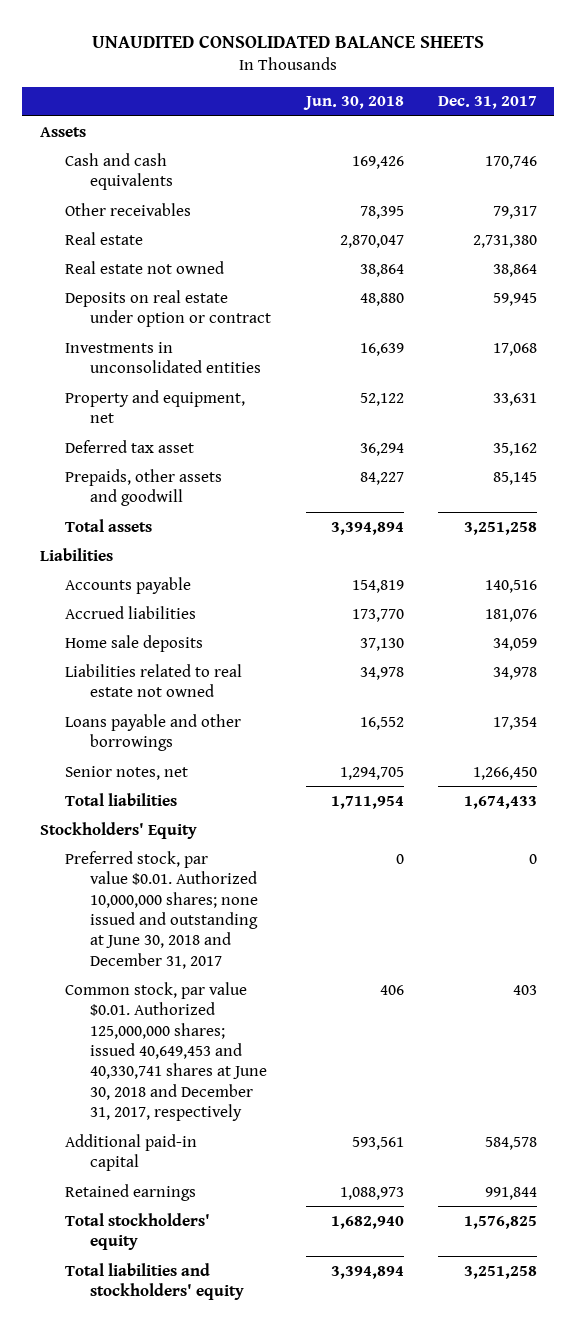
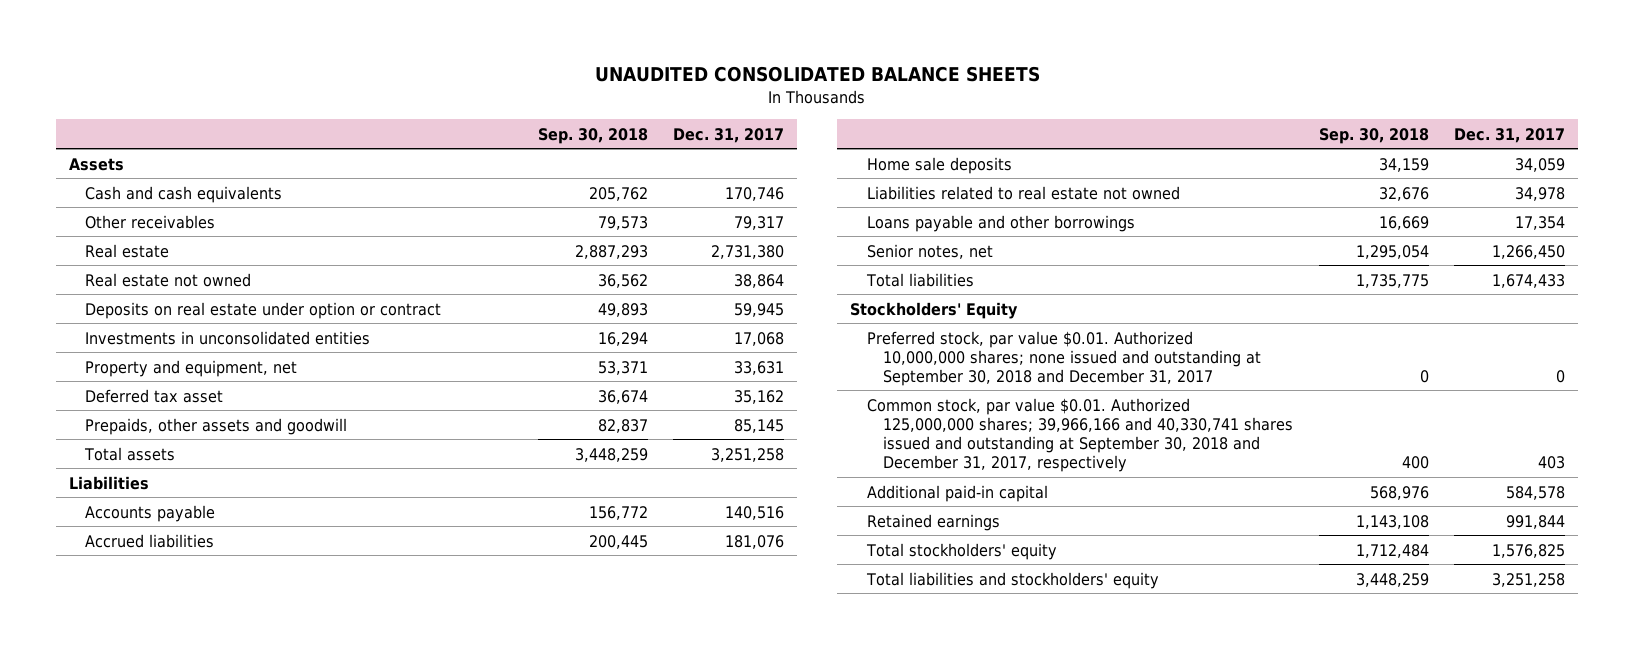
- | Jun. 30, 2018 | Dec. 31, 2017
+ | Sep. 30, 2018 | Dec. 31, 2017
- Preferred stock, par value $0.01. Authorized 10,000,000 shares; none issued and outstanding at June 30, 2018 and December 31, 2017 | 0 | 0
- Common stock, par value $0.01. Authorized 125,000,000 shares; issued 40,649,453 and 40,330,741 shares at June 30, 2018 and December 31, 2017, respectively | 406 | 403
+ Preferred stock, par value $0.01. Authorized 10,000,000 shares; none issued and outstanding at September 30, 2018 and December 31, 2017 | 0 | 0
+ Common stock, par value $0.01. Authorized 125,000,000 shares; 39,966,166 and 40,330,741 shares issued and outstanding at September 30, 2018 and December 31, 2017, respectively | 400 | 403

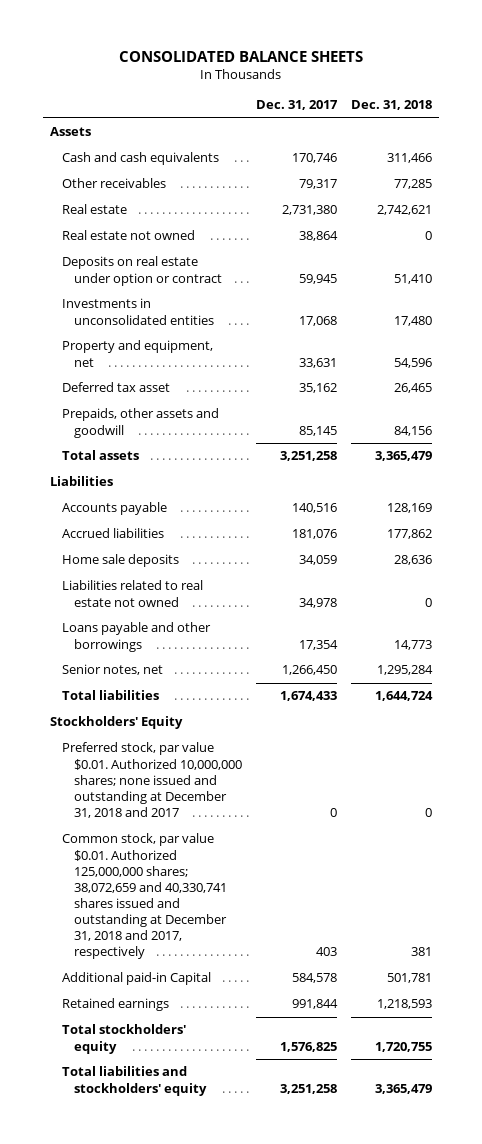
- UNAUDITED CONSOLIDATED BALANCE SHEETS
+ CONSOLIDATED BALANCE SHEETS
- | Sep. 30, 2018 | Dec. 31, 2017
+ | Dec. 31, 2017 | Dec. 31, 2018
- Preferred stock, par value $0.01. Authorized 10,000,000 shares; none issued and outstanding at September 30, 2018 and December 31, 2017 | 0 | 0
- Common stock, par value $0.01. Authorized 125,000,000 shares; 39,966,166 and 40,330,741 shares issued and outstanding at September 30, 2018 and December 31, 2017, respectively | 400 | 403
- Additional paid-in capital | 568,976 | 584,578
+ Preferred stock, par value $0.01. Authorized 10,000,000 shares; none issued and outstanding at December 31, 2018 and 2017 | 0 | 0
+ Common stock, par value $0.01. Authorized 125,000,000 shares; 38,072,659 and 40,330,741 shares issued and outstanding at December 31, 2018 and 2017, respectively | 403 | 381
+ Additional paid-in Capital | 584,578 | 501,781

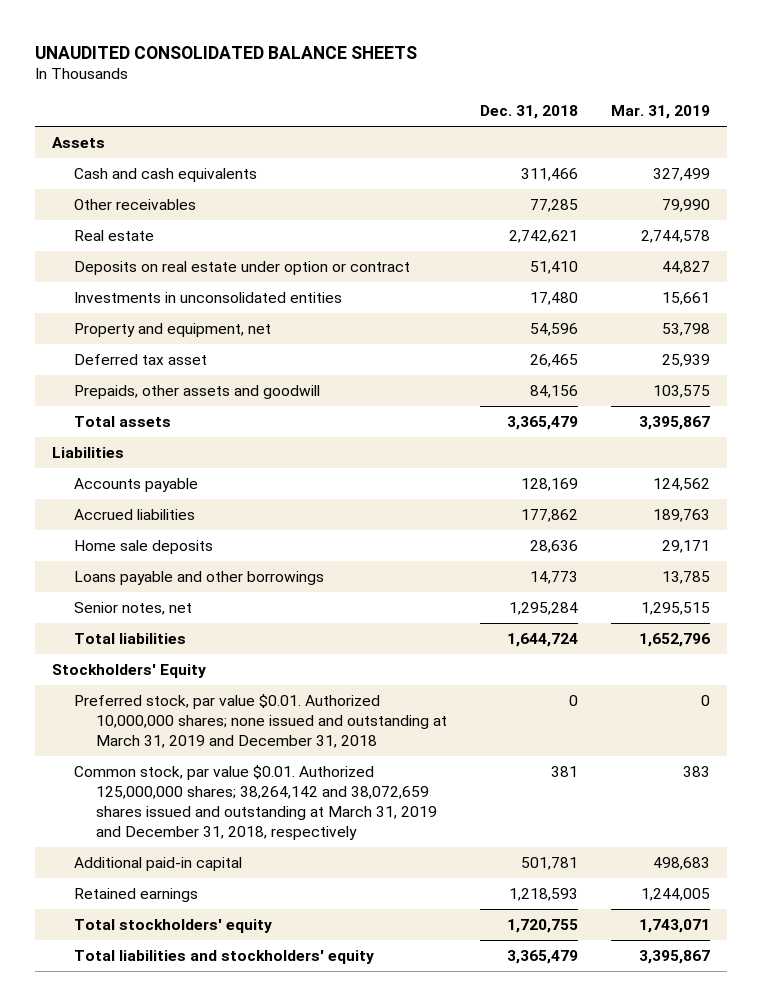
- CONSOLIDATED BALANCE SHEETS
+ UNAUDITED CONSOLIDATED BALANCE SHEETS
- | Dec. 31, 2017 | Dec. 31, 2018
+ | Dec. 31, 2018 | Mar. 31, 2019
- Real estate not owned | 38,864 | 0
- Liabilities related to real estate not owned | 34,978 | 0
- Preferred stock, par value $0.01. Authorized 10,000,000 shares; none issued and outstanding at December 31, 2018 and 2017 | 0 | 0
- Common stock, par value $0.01. Authorized 125,000,000 shares; 38,072,659 and 40,330,741 shares issued and outstanding at December 31, 2018 and 2017, respectively | 403 | 381
- Additional paid-in Capital | 584,578 | 501,781
+ Preferred stock, par value $0.01. Authorized 10,000,000 shares; none issued and outstanding at March 31, 2019 and December 31, 2018 | 0 | 0
+ Common stock, par value $0.01. Authorized 125,000,000 shares; 38,264,142 and 38,072,659 shares issued and outstanding at March 31, 2019 and December 31, 2018, respectively | 381 | 383
+ Additional paid-in capital | 501,781 | 498,683

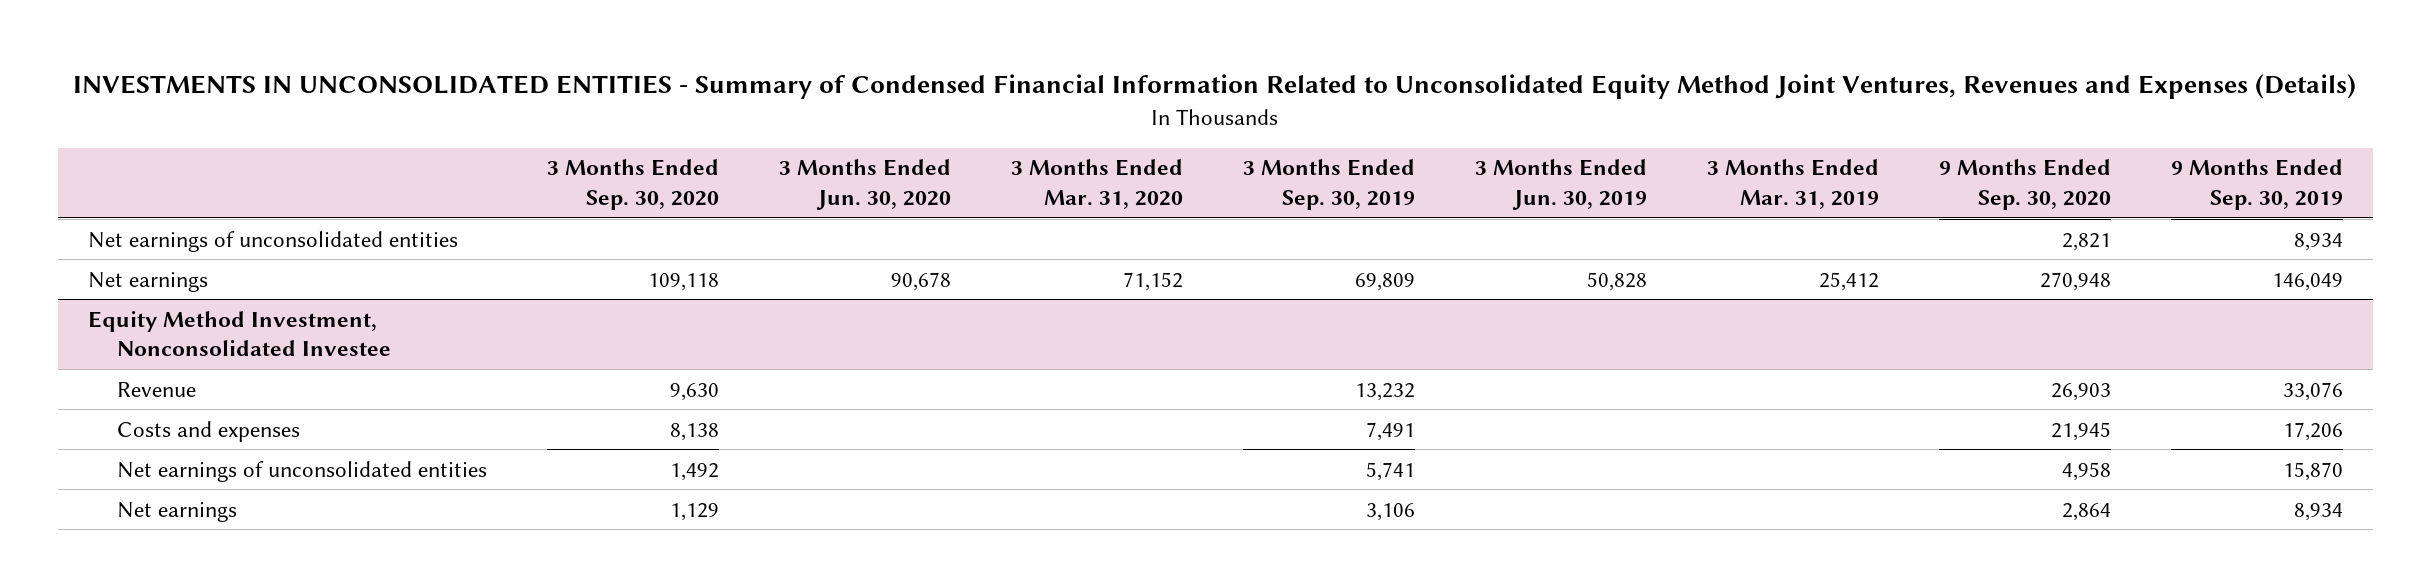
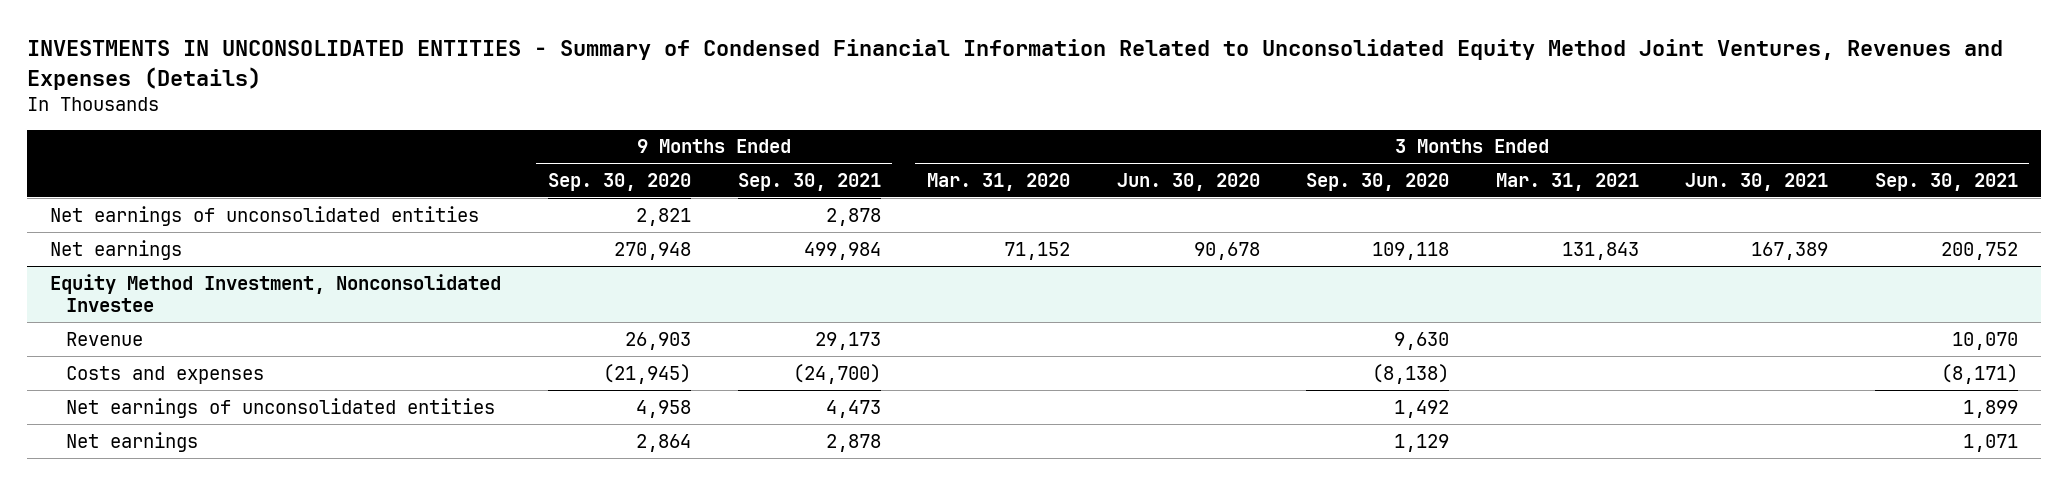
- | 3 Months Ended Sep. 30, 2020 | 3 Months Ended Jun. 30, 2020 | 3 Months Ended Mar. 31, 2020 | 3 Months Ended Sep. 30, 2019 | 3 Months Ended Jun. 30, 2019 | 3 Months Ended Mar. 31, 2019 | 9 Months Ended Sep. 30, 2020 | 9 Months Ended Sep. 30, 2019
+ | 9 Months Ended Sep. 30, 2020 | 9 Months Ended Sep. 30, 2021 | 3 Months Ended Mar. 31, 2020 | 3 Months Ended Jun. 30, 2020 | 3 Months Ended Sep. 30, 2020 | 3 Months Ended Mar. 31, 2021 | 3 Months Ended Jun. 30, 2021 | 3 Months Ended Sep. 30, 2021
@ Equity Method Investment, Nonconsolidated Investee
- Costs and expenses | 8,138 | | | 7,491 | | | 21,945 | 17,206
+ Costs and expenses | (21,945) | (24,700) | | | (8,138) | | | (8,171)

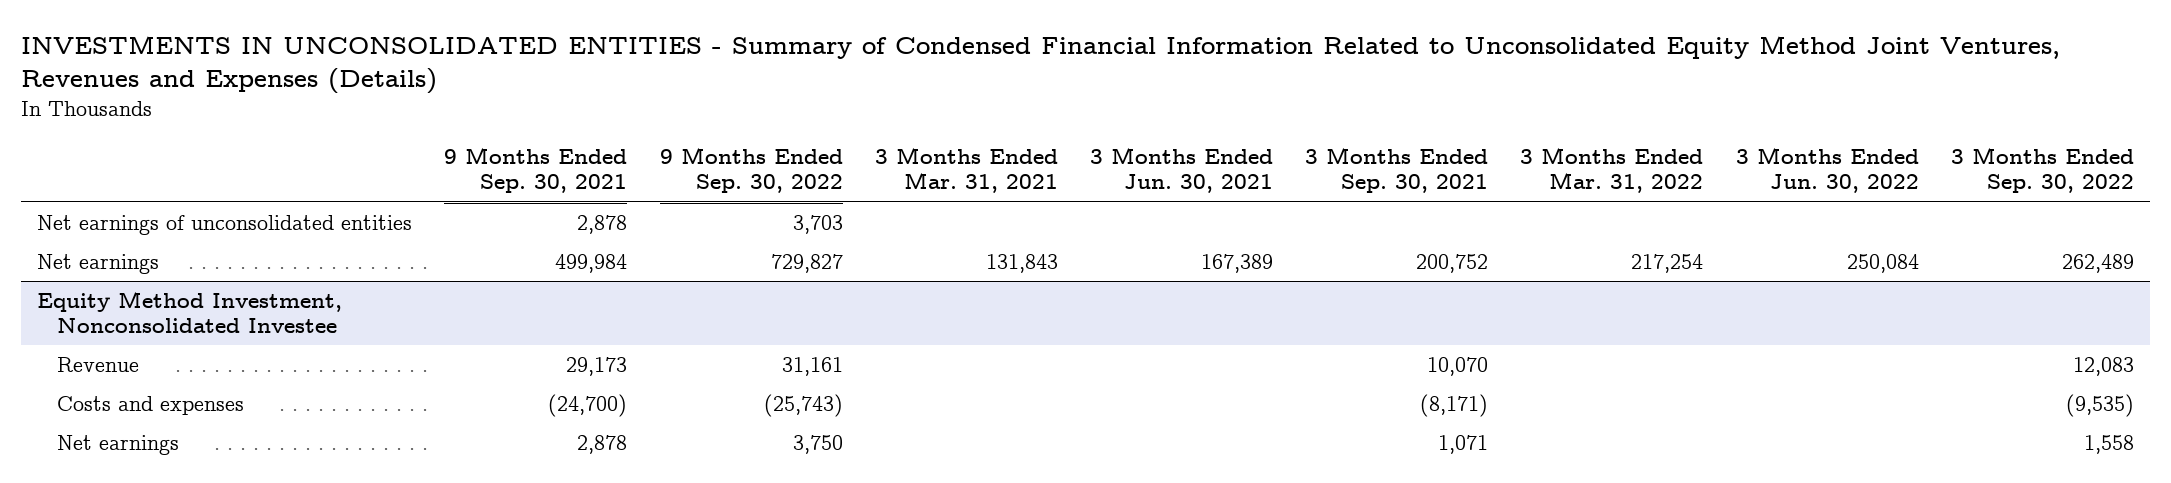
- | 9 Months Ended Sep. 30, 2020 | 9 Months Ended Sep. 30, 2021 | 3 Months Ended Mar. 31, 2020 | 3 Months Ended Jun. 30, 2020 | 3 Months Ended Sep. 30, 2020 | 3 Months Ended Mar. 31, 2021 | 3 Months Ended Jun. 30, 2021 | 3 Months Ended Sep. 30, 2021
+ | 9 Months Ended Sep. 30, 2021 | 9 Months Ended Sep. 30, 2022 | 3 Months Ended Mar. 31, 2021 | 3 Months Ended Jun. 30, 2021 | 3 Months Ended Sep. 30, 2021 | 3 Months Ended Mar. 31, 2022 | 3 Months Ended Jun. 30, 2022 | 3 Months Ended Sep. 30, 2022
@ Equity Method Investment, Nonconsolidated Investee
- Net earnings of unconsolidated entities | 4,958 | 4,473 | | | 1,492 | | | 1,899

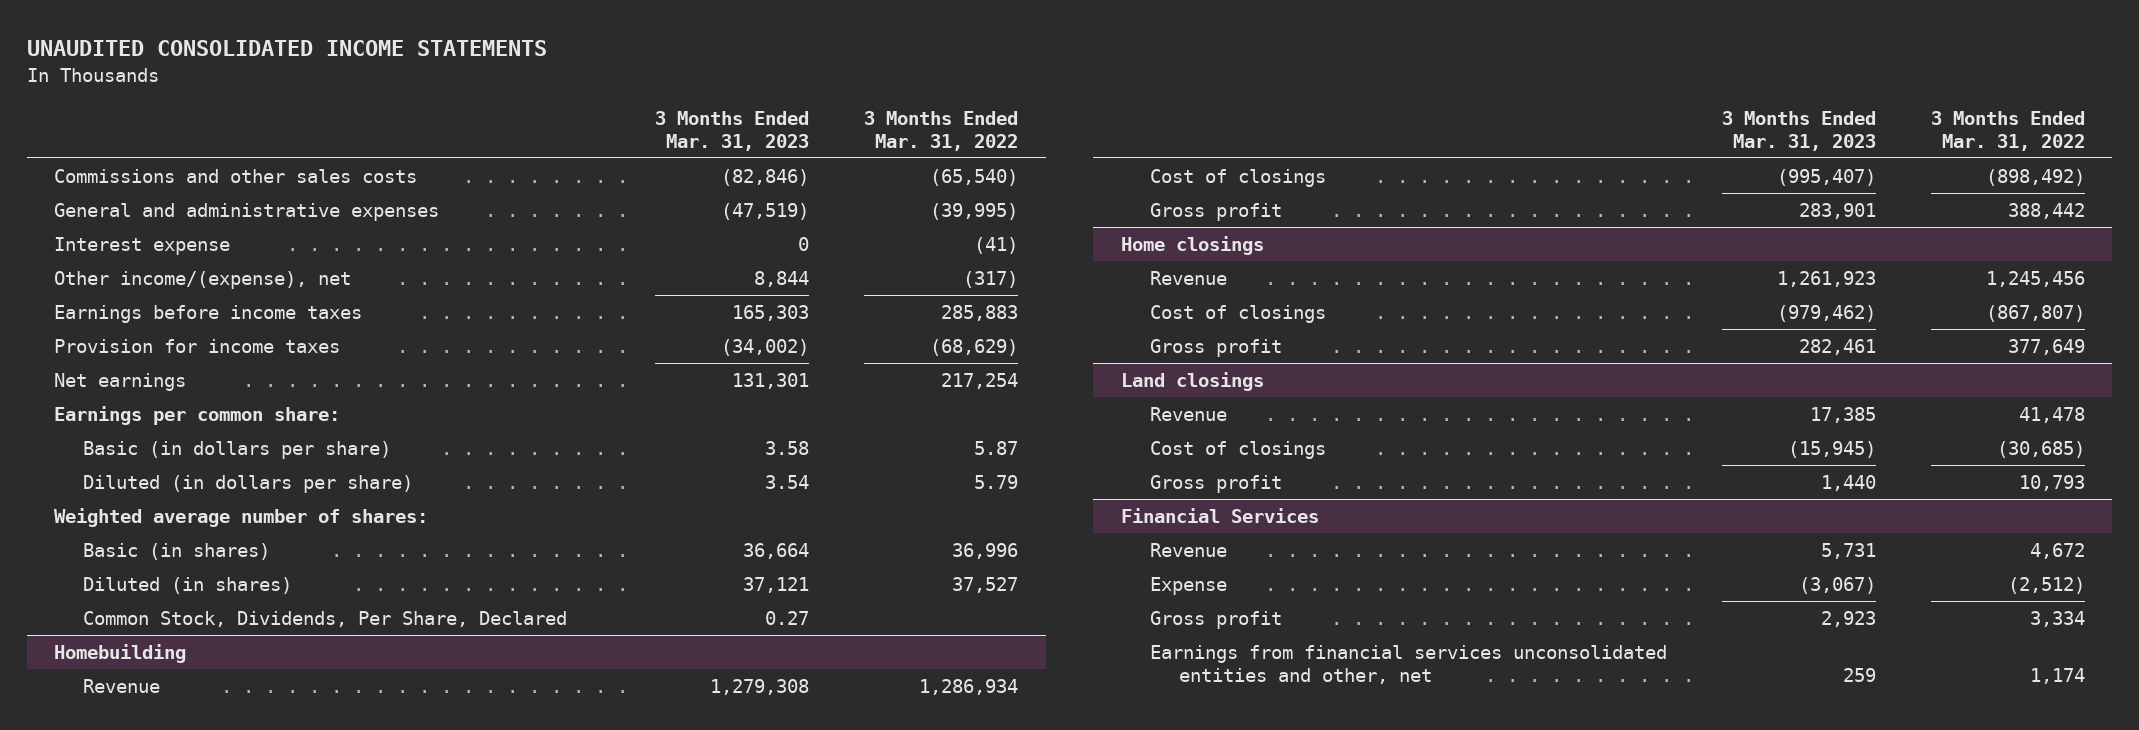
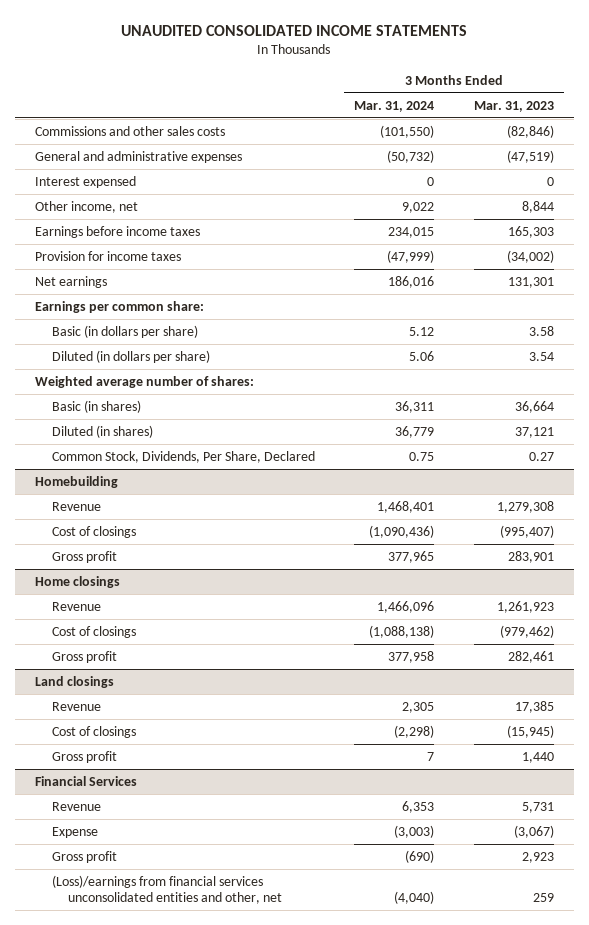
- | 3 Months Ended Mar. 31, 2023 | 3 Months Ended Mar. 31, 2022
+ | 3 Months Ended Mar. 31, 2024 | 3 Months Ended Mar. 31, 2023
- Interest expense | 0 | (41)
- Other income/(expense), net | 8,844 | (317)
+ Interest expensed | 0 | 0
+ Other income, net | 9,022 | 8,844
@ Financial Services
- Earnings from financial services unconsolidated entities and other, net | 259 | 1,174
+ (Loss)/earnings from financial services unconsolidated entities and other, net | (4,040) | 259

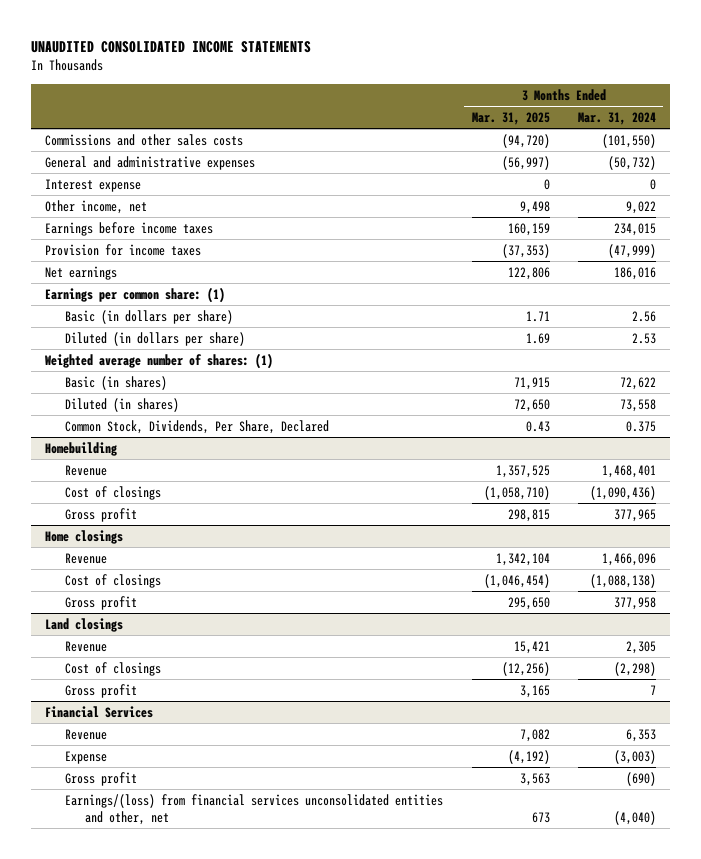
- | 3 Months Ended Mar. 31, 2024 | 3 Months Ended Mar. 31, 2023
+ | 3 Months Ended Mar. 31, 2025 | 3 Months Ended Mar. 31, 2024
- Interest expensed | 0 | 0
+ Interest expense | 0 | 0
- Earnings per common share:
- Basic (in dollars per share) | 5.12 | 3.58
- Diluted (in dollars per share) | 5.06 | 3.54
- Weighted average number of shares:
- Basic (in shares) | 36,311 | 36,664
- Diluted (in shares) | 36,779 | 37,121
- Common Stock, Dividends, Per Share, Declared | 0.75 | 0.27
+ Earnings per common share: (1)
+ Basic (in dollars per share) | 1.71 | 2.56
+ Diluted (in dollars per share) | 1.69 | 2.53
+ Weighted average number of shares: (1)
+ Basic (in shares) | 71,915 | 72,622
+ Diluted (in shares) | 72,650 | 73,558
+ Common Stock, Dividends, Per Share, Declared | 0.43 | 0.375
@ Financial Services
- (Loss)/earnings from financial services unconsolidated entities and other, net | (4,040) | 259
+ Earnings/(loss) from financial services unconsolidated entities and other, net | 673 | (4,040)

